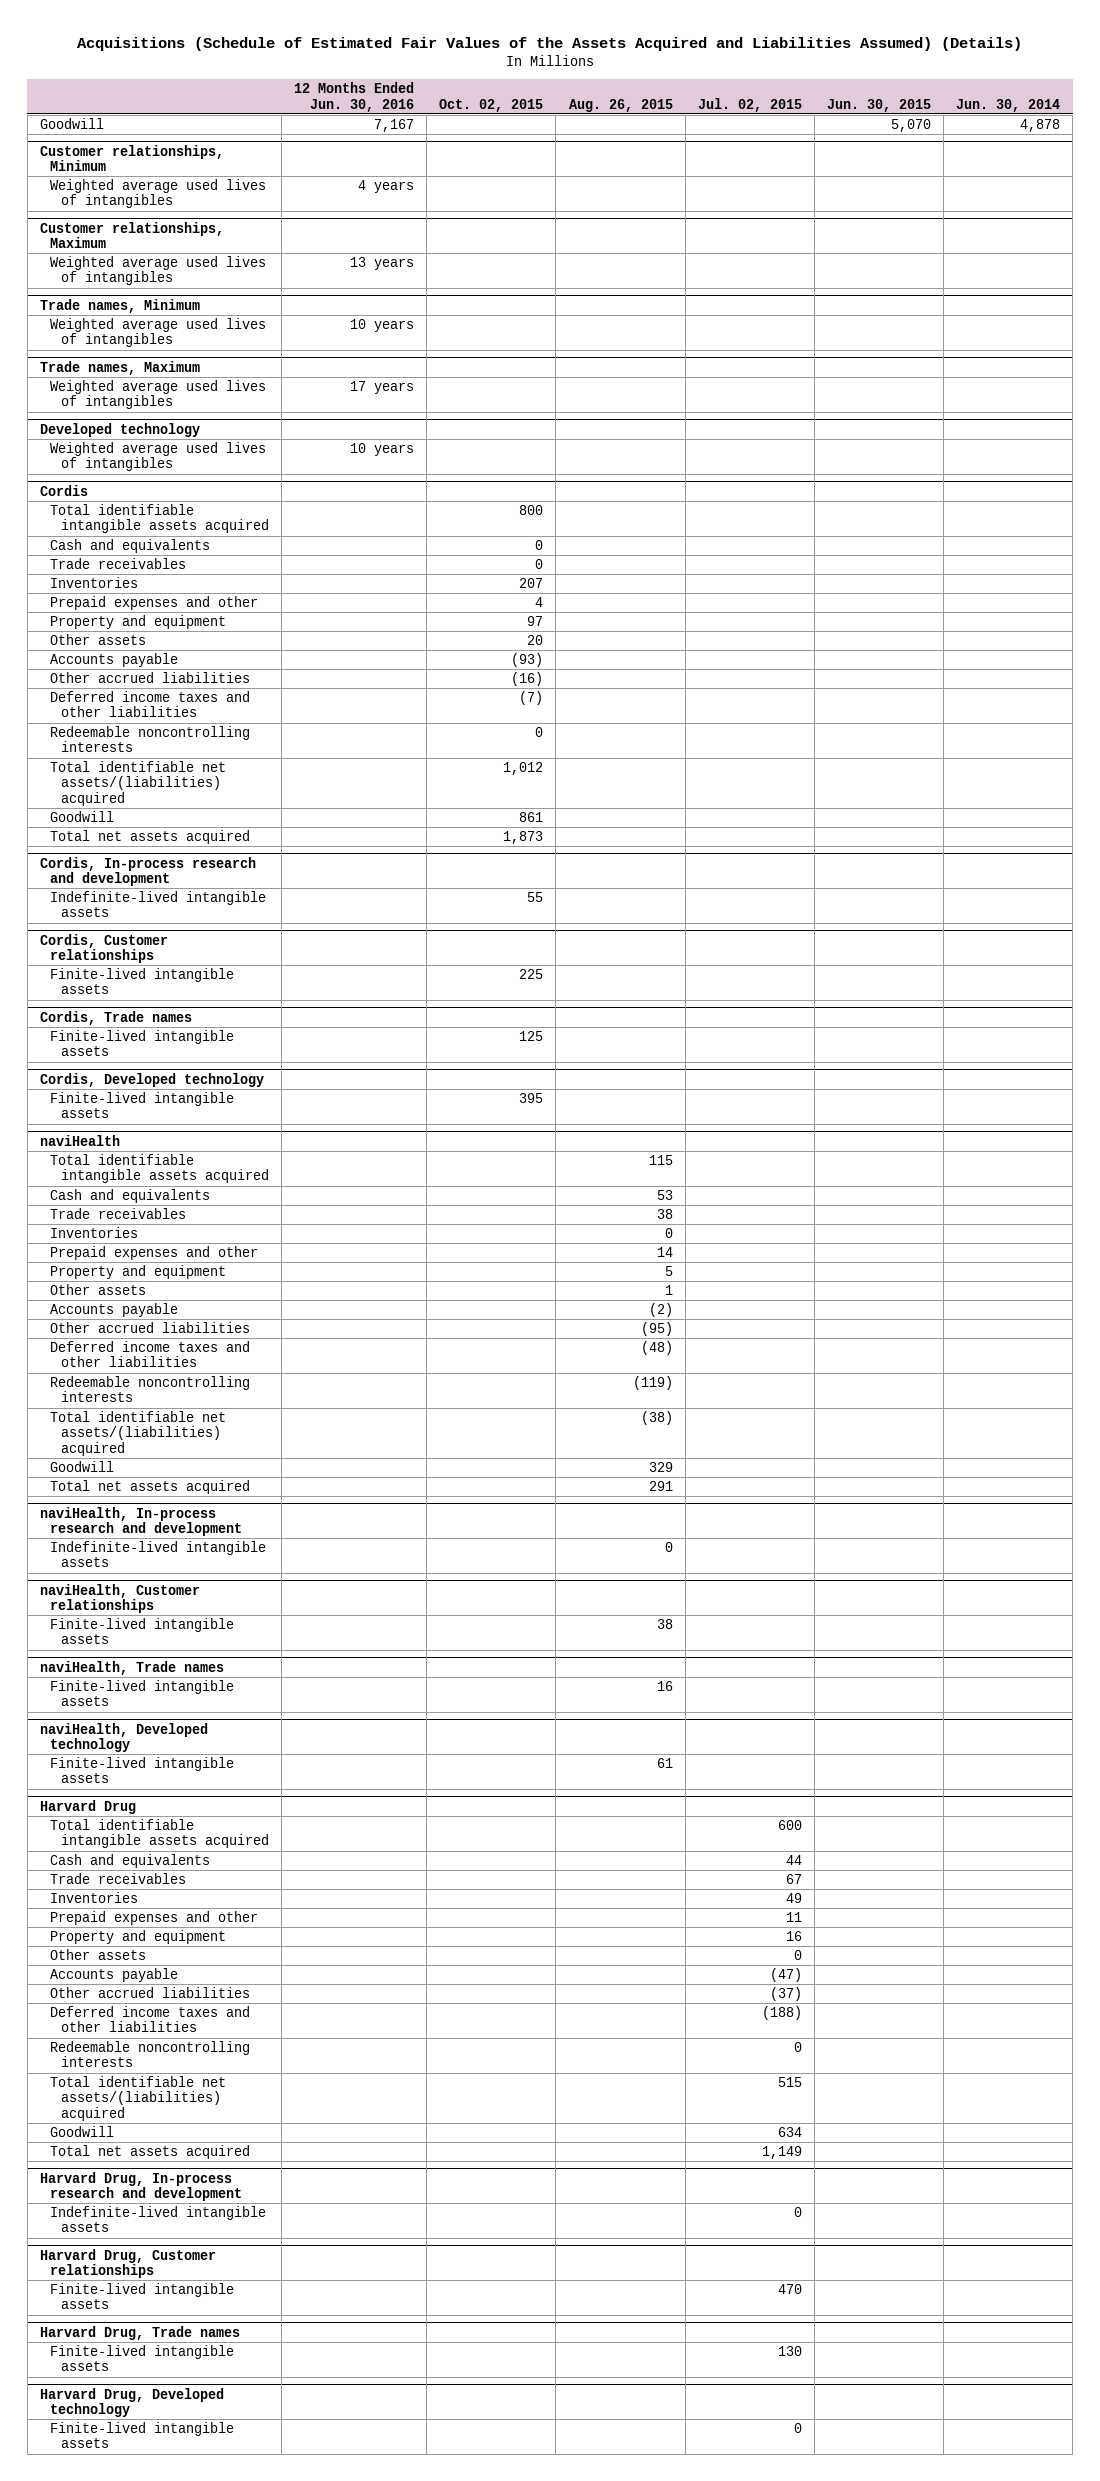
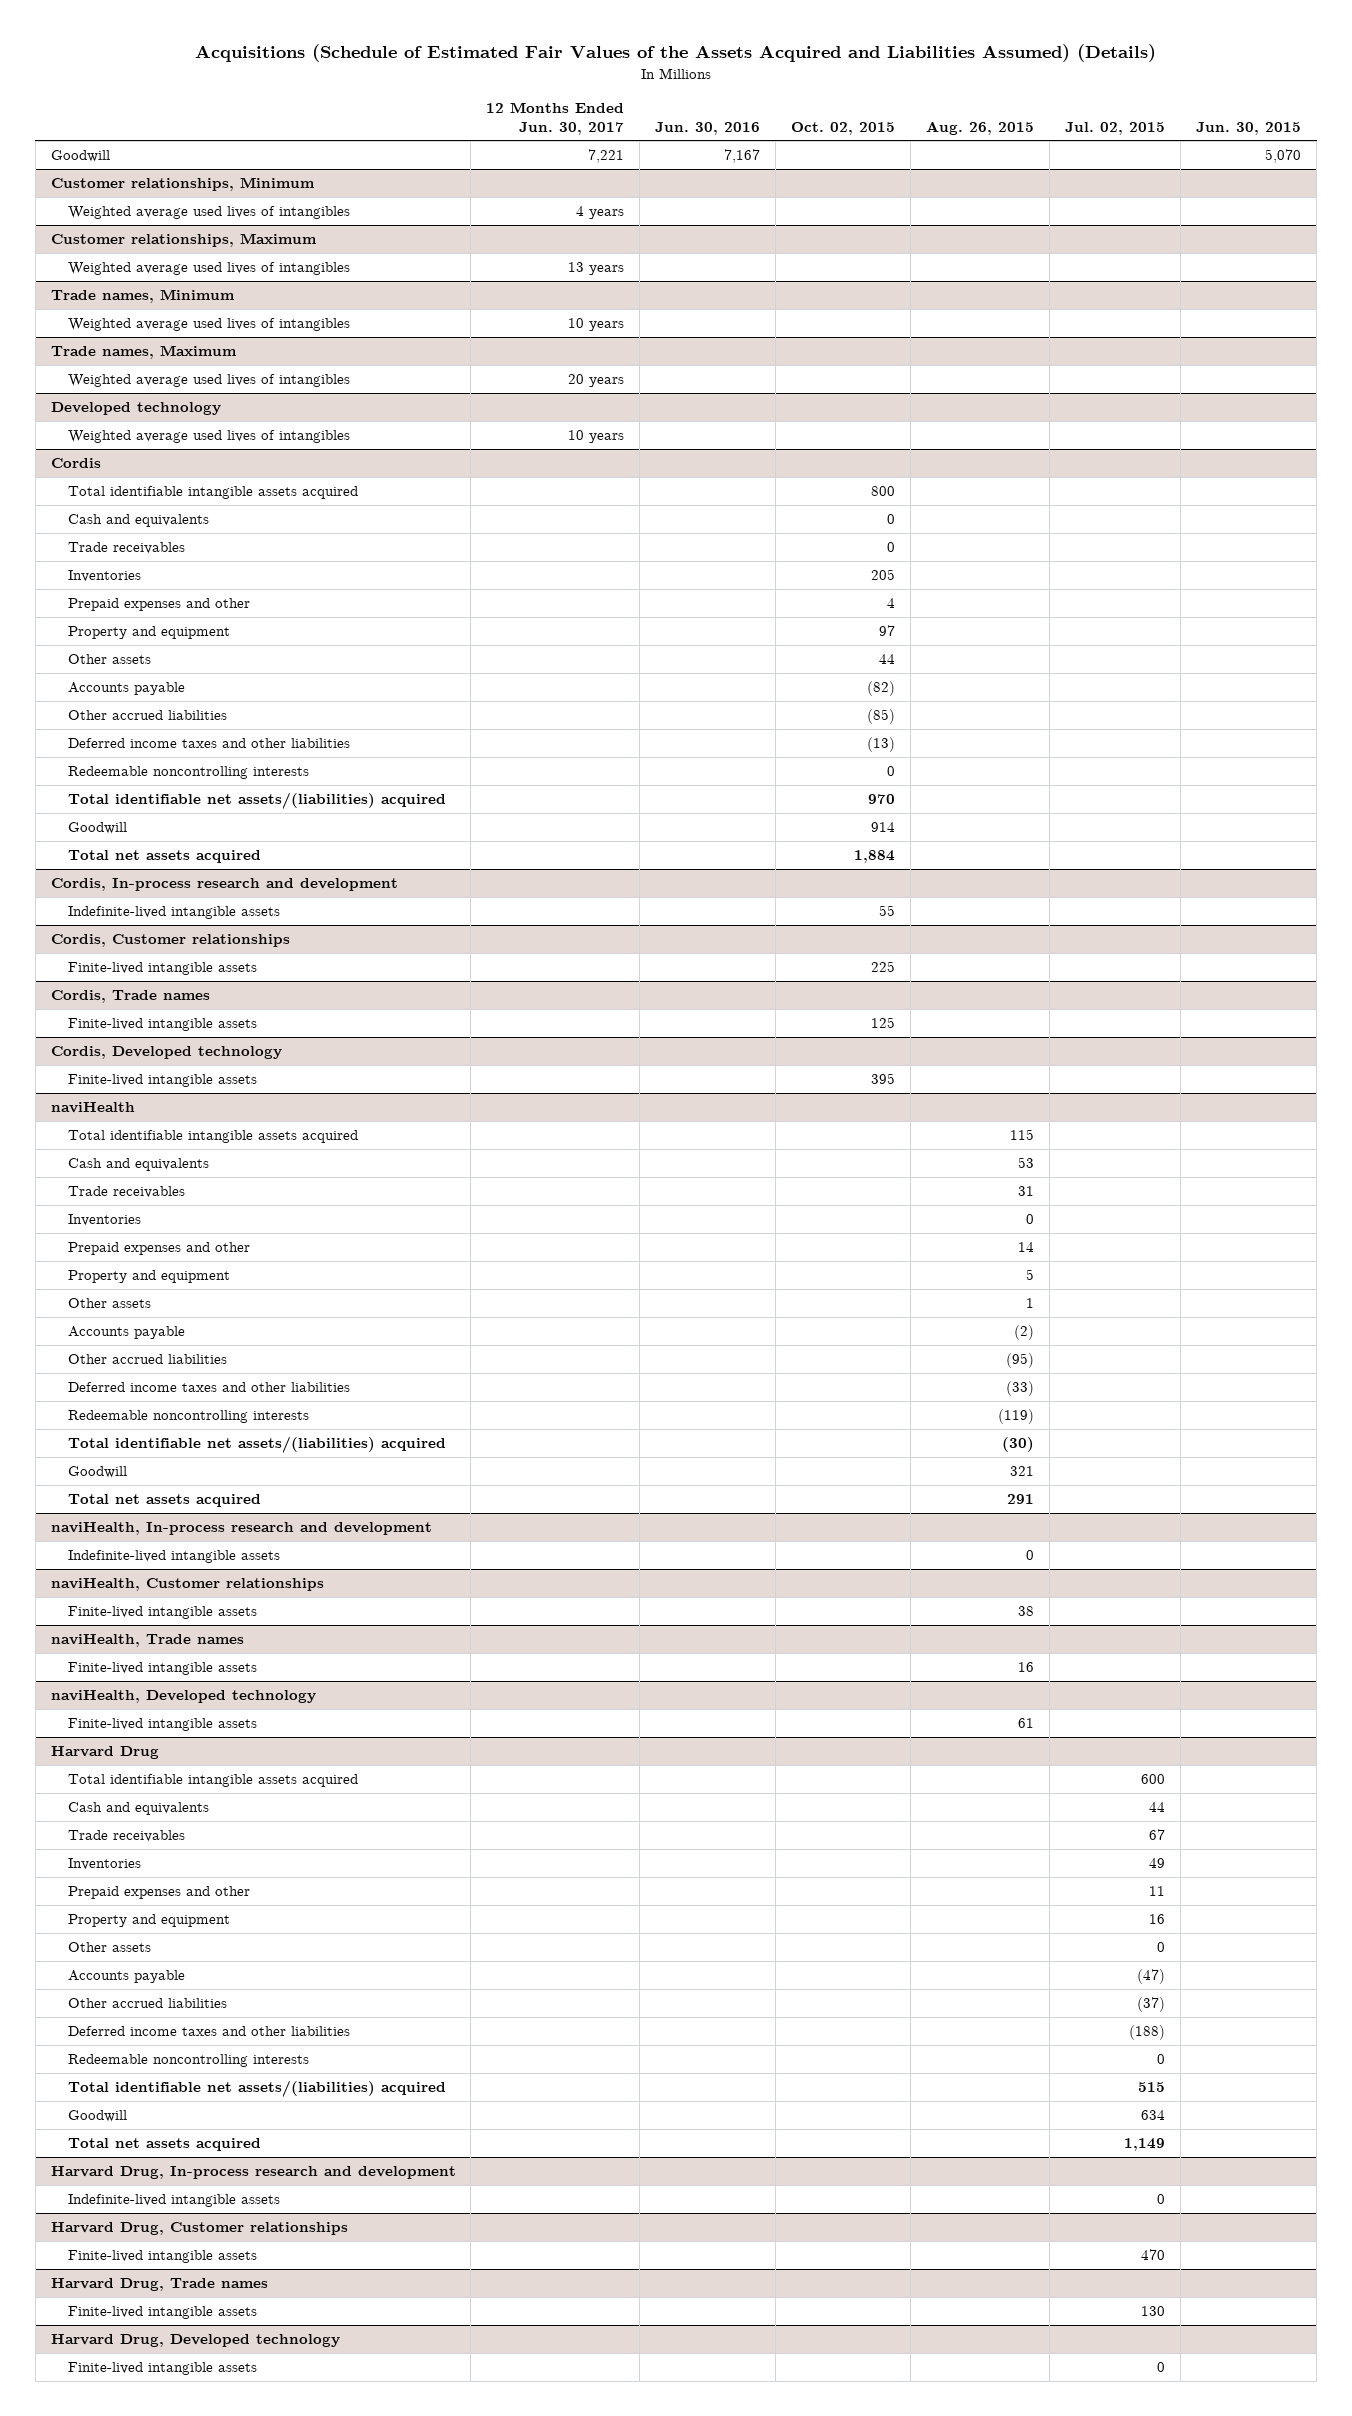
- | 12 Months Ended Jun. 30, 2016 | Oct. 02, 2015 | Aug. 26, 2015 | Jul. 02, 2015 | Jun. 30, 2015 | Jun. 30, 2014
+ | 12 Months Ended Jun. 30, 2017 | Jun. 30, 2016 | Oct. 02, 2015 | Aug. 26, 2015 | Jul. 02, 2015 | Jun. 30, 2015
@ Cordis
- Inventories | | 207 | | | |
+ Inventories | | | 205 | | |
- Other assets | | 20 | | | |
- Accounts payable | | (93) | | | |
- Other accrued liabilities | | (16) | | | |
- Deferred income taxes and other liabilities | | (7) | | | |
+ Other assets | | | 44 | | |
+ Accounts payable | | | (82) | | |
+ Other accrued liabilities | | | (85) | | |
+ Deferred income taxes and other liabilities | | | (13) | | |
- Total identifiable net assets/(liabilities) acquired | | 1,012 | | | |
- Goodwill | | 861 | | | |
- Total net assets acquired | | 1,873 | | | |
+ Total identifiable net assets/(liabilities) acquired | | | 970 | | |
+ Goodwill | | | 914 | | |
+ Total net assets acquired | | | 1,884 | | |
@ naviHealth
- Trade receivables | | | 38 | | |
+ Trade receivables | | | | 31 | |
- Deferred income taxes and other liabilities | | | (48) | | |
+ Deferred income taxes and other liabilities | | | | (33) | |
- Total identifiable net assets/(liabilities) acquired | | | (38) | | |
- Goodwill | | | 329 | | |
+ Total identifiable net assets/(liabilities) acquired | | | | (30) | |
+ Goodwill | | | | 321 | |

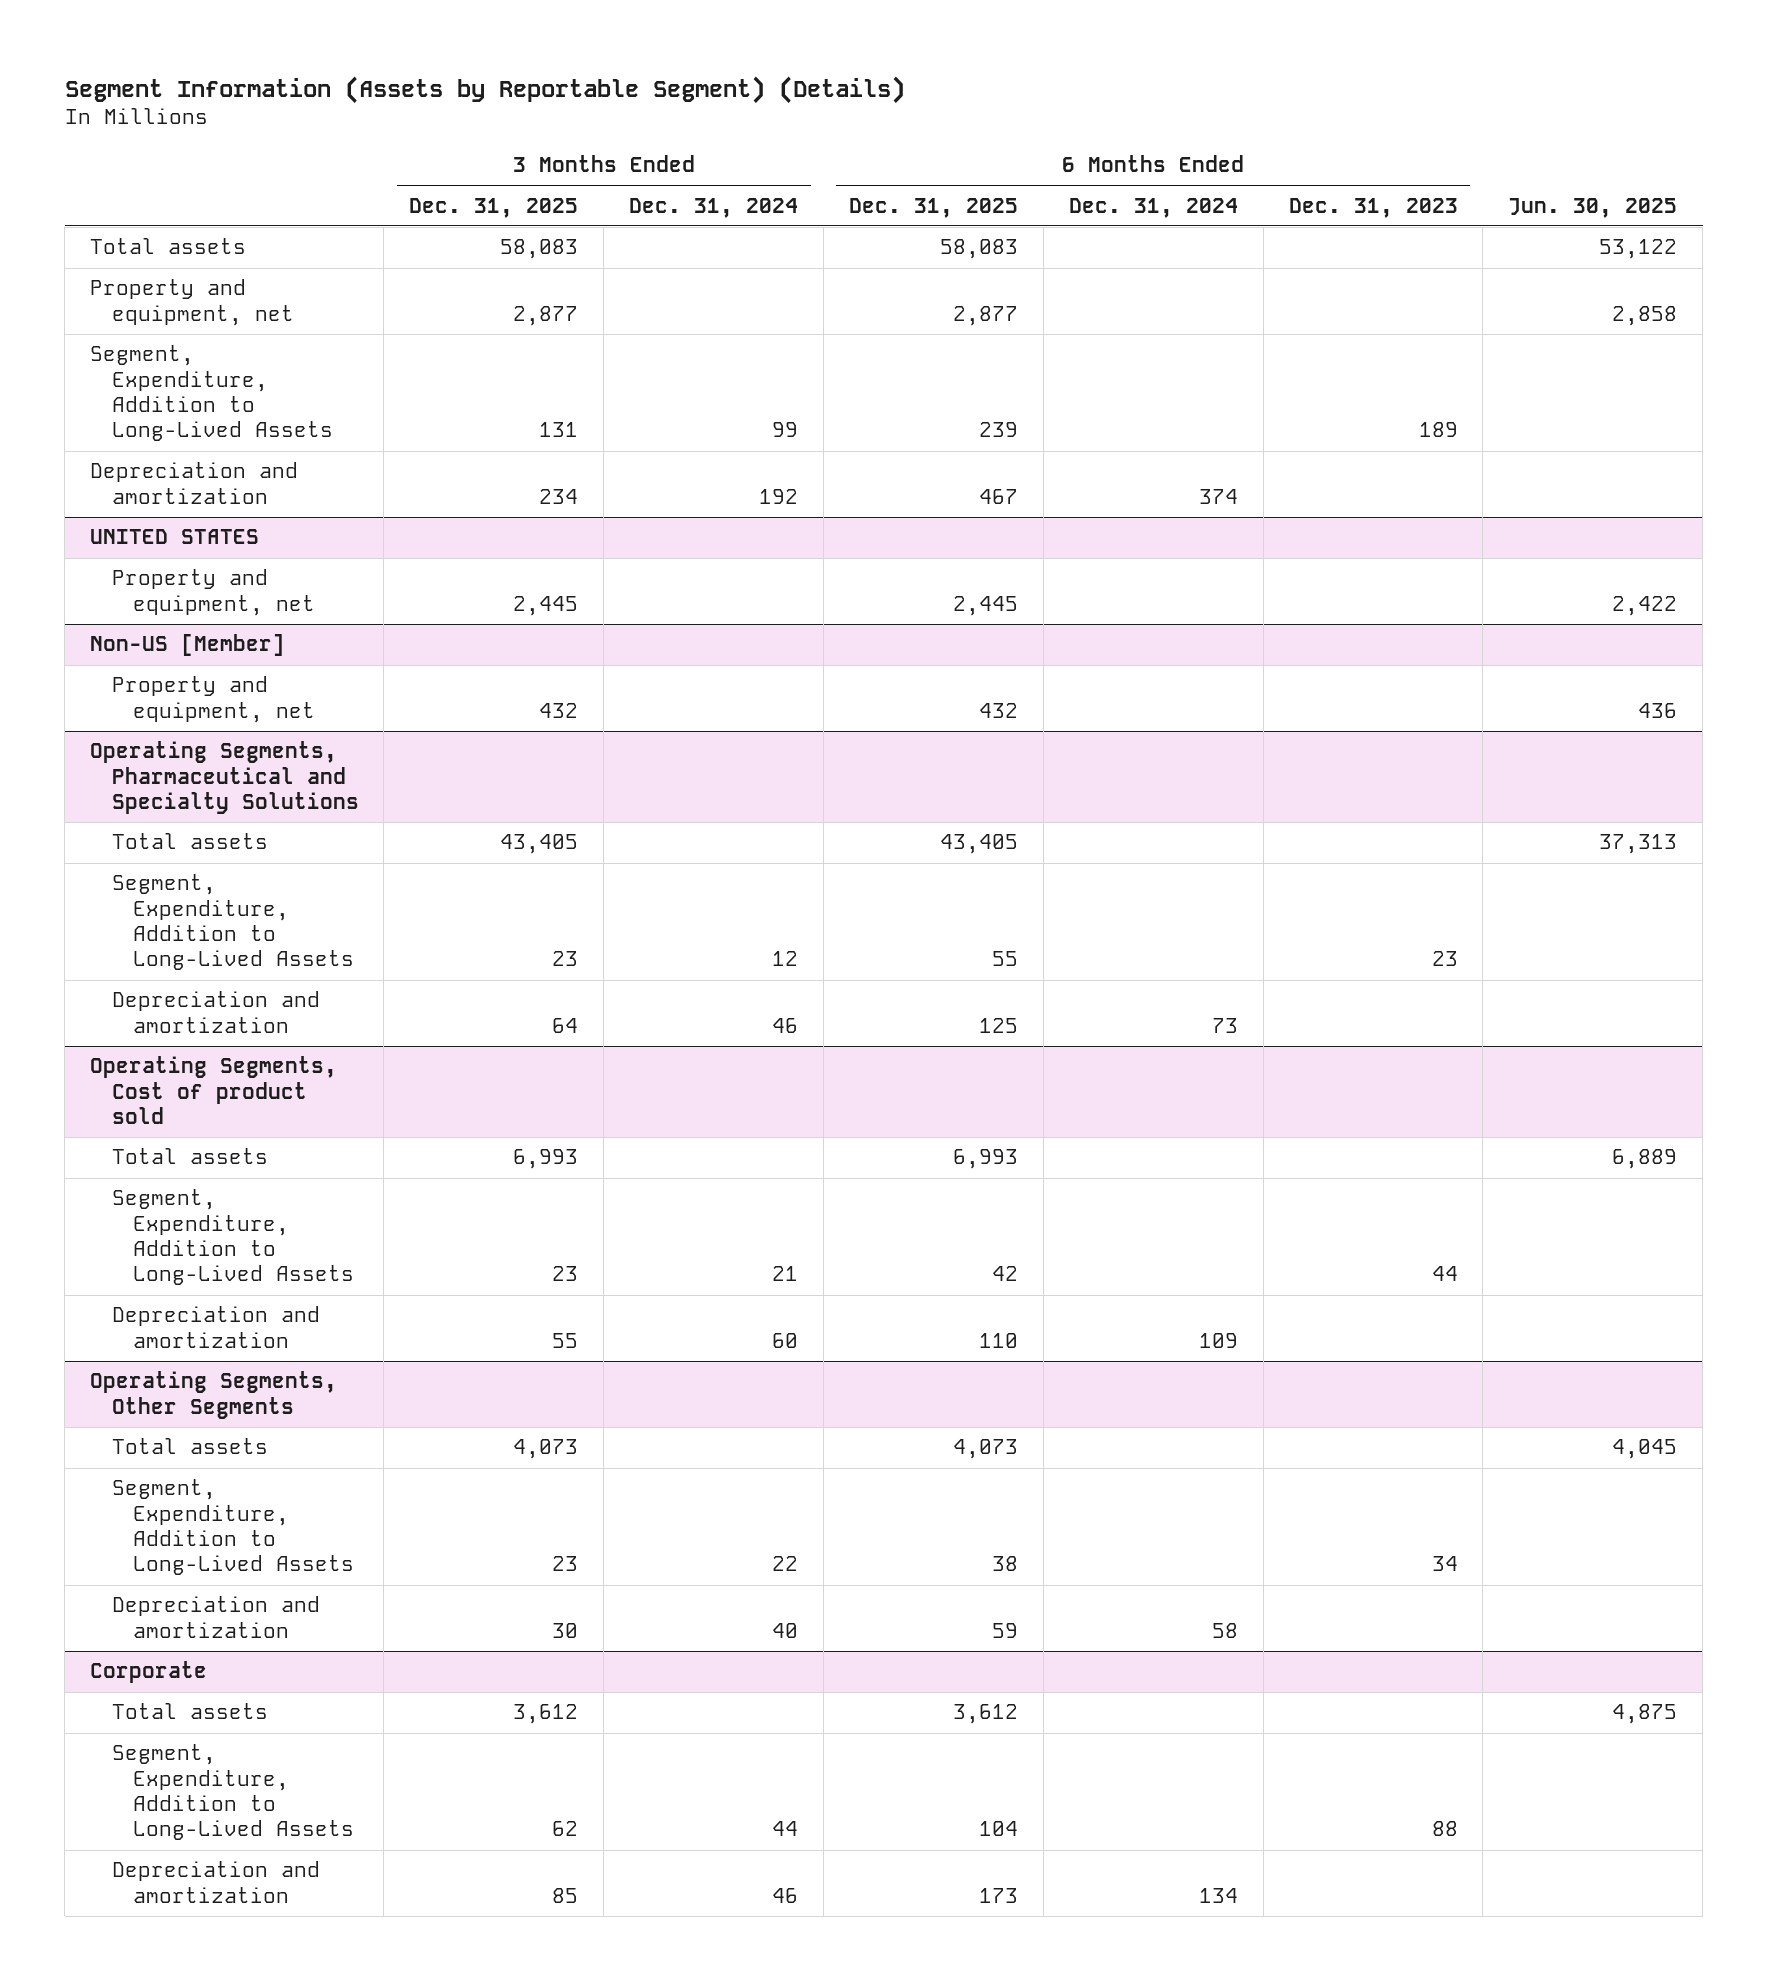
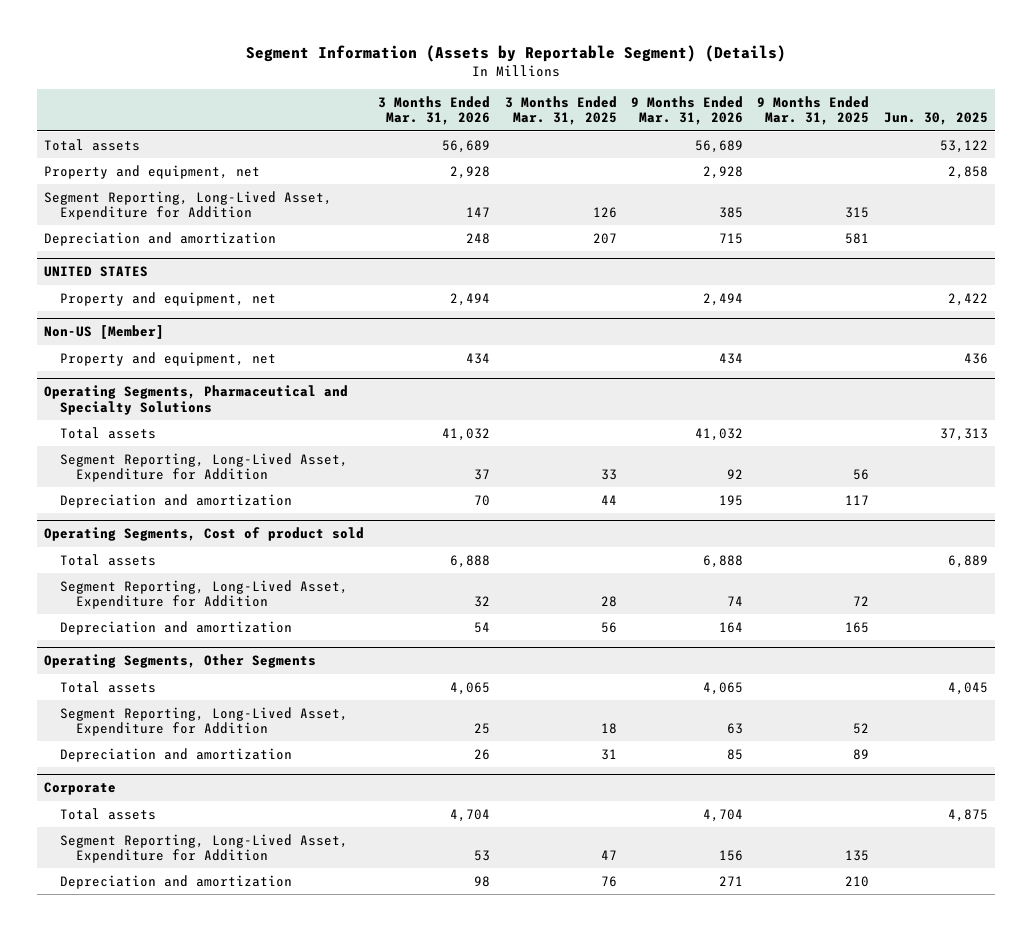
- | 3 Months Ended Dec. 31, 2025 | 3 Months Ended Dec. 31, 2024 | 6 Months Ended Dec. 31, 2025 | 6 Months Ended Dec. 31, 2024 | 6 Months Ended Dec. 31, 2023 | Jun. 30, 2025
+ | 3 Months Ended Mar. 31, 2026 | 3 Months Ended Mar. 31, 2025 | 9 Months Ended Mar. 31, 2026 | 9 Months Ended Mar. 31, 2025 | Jun. 30, 2025
- Segment, Expenditure, Addition to Long-Lived Assets | 131 | 99 | 239 | | 189 |
+ Segment Reporting, Long-Lived Asset, Expenditure for Addition | 147 | 126 | 385 | 315 |
@ Operating Segments, Pharmaceutical and Specialty Solutions
- Segment, Expenditure, Addition to Long-Lived Assets | 23 | 12 | 55 | | 23 |
+ Segment Reporting, Long-Lived Asset, Expenditure for Addition | 37 | 33 | 92 | 56 |
@ Operating Segments, Cost of product sold
- Segment, Expenditure, Addition to Long-Lived Assets | 23 | 21 | 42 | | 44 |
+ Segment Reporting, Long-Lived Asset, Expenditure for Addition | 32 | 28 | 74 | 72 |
@ Operating Segments, Other Segments
- Segment, Expenditure, Addition to Long-Lived Assets | 23 | 22 | 38 | | 34 |
+ Segment Reporting, Long-Lived Asset, Expenditure for Addition | 25 | 18 | 63 | 52 |
@ Corporate
- Segment, Expenditure, Addition to Long-Lived Assets | 62 | 44 | 104 | | 88 |
+ Segment Reporting, Long-Lived Asset, Expenditure for Addition | 53 | 47 | 156 | 135 |

